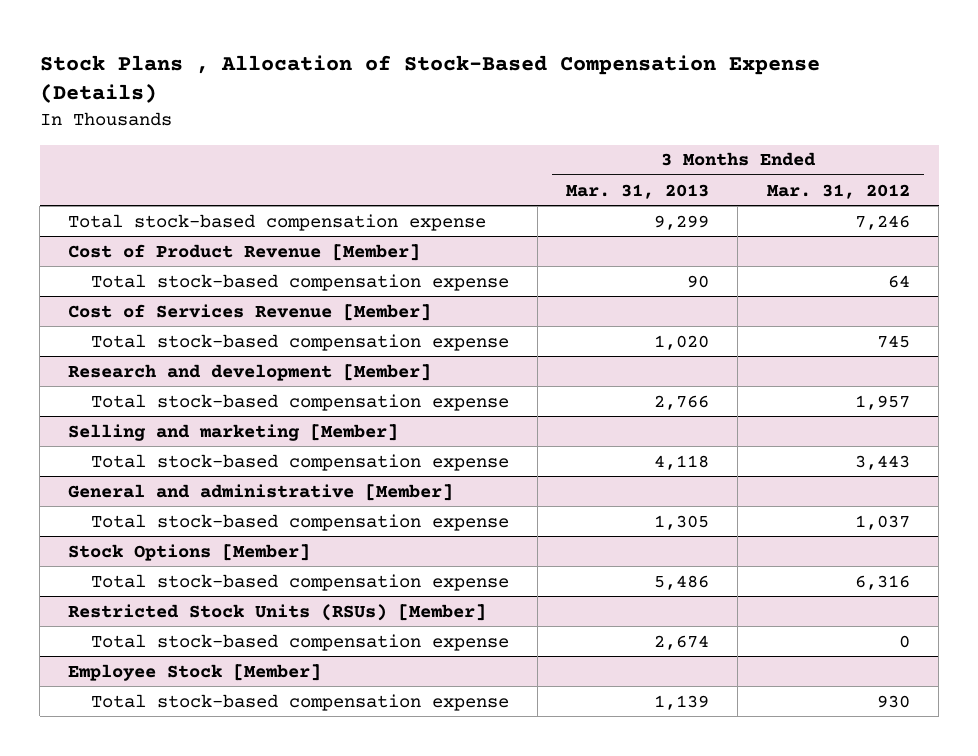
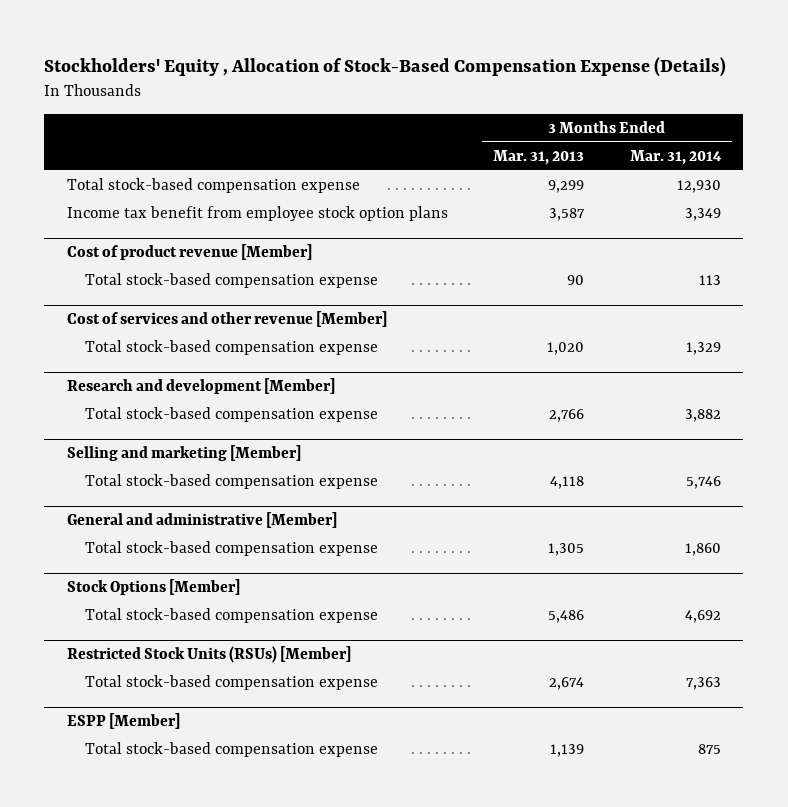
- Stock Plans , Allocation of Stock-Based Compensation Expense (Details)
+ Stockholders' Equity , Allocation of Stock-Based Compensation Expense (Details)
- | 3 Months Ended Mar. 31, 2013 | 3 Months Ended Mar. 31, 2012
+ | 3 Months Ended Mar. 31, 2013 | 3 Months Ended Mar. 31, 2014
- Cost of Product Revenue [Member]
+ Income tax benefit from employee stock option plans | 3,587 | 3,349
+ Cost of product revenue [Member]
- Cost of Services Revenue [Member]
+ Cost of services and other revenue [Member]
- Employee Stock [Member]
+ ESPP [Member]

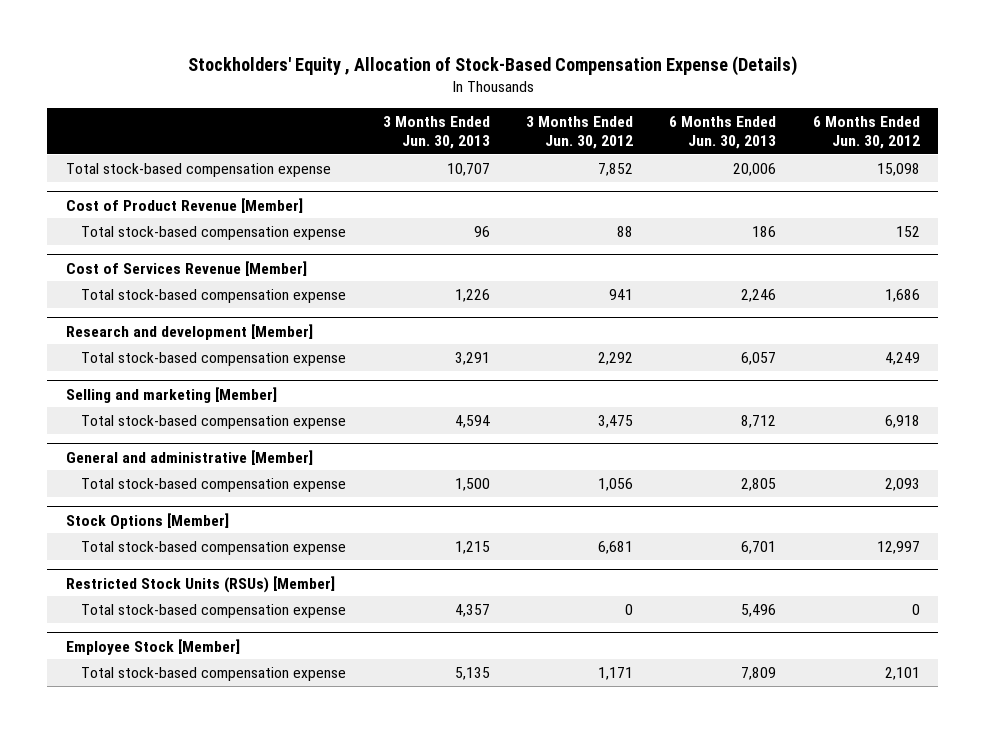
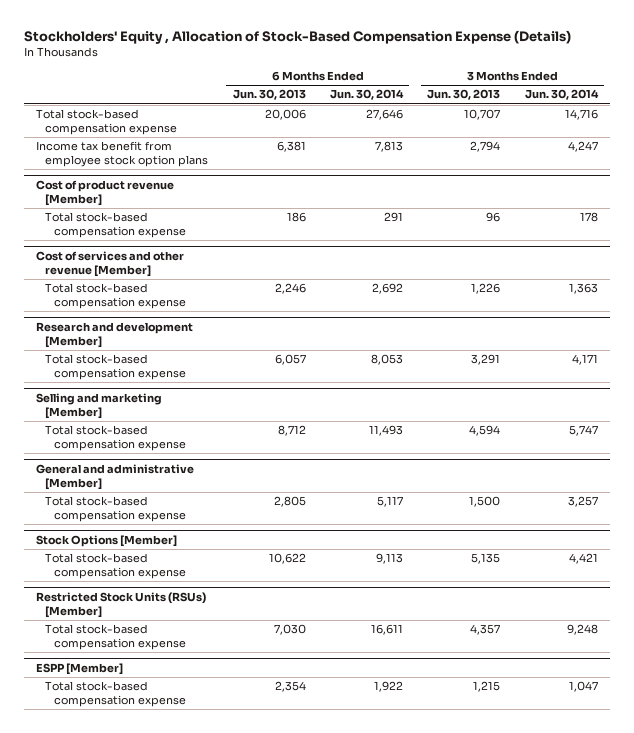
- | 3 Months Ended Jun. 30, 2013 | 3 Months Ended Jun. 30, 2012 | 6 Months Ended Jun. 30, 2013 | 6 Months Ended Jun. 30, 2012
+ | 6 Months Ended Jun. 30, 2013 | 6 Months Ended Jun. 30, 2014 | 3 Months Ended Jun. 30, 2013 | 3 Months Ended Jun. 30, 2014
- Cost of Product Revenue [Member]
+ Income tax benefit from employee stock option plans | 6,381 | 7,813 | 2,794 | 4,247
+ Cost of product revenue [Member]
- Cost of Services Revenue [Member]
+ Cost of services and other revenue [Member]
@ Stock Options [Member]
- Total stock-based compensation expense | 1,215 | 6,681 | 6,701 | 12,997
+ Total stock-based compensation expense | 10,622 | 9,113 | 5,135 | 4,421
@ Restricted Stock Units (RSUs) [Member]
- Total stock-based compensation expense | 4,357 | 0 | 5,496 | 0
- Employee Stock [Member]
- Total stock-based compensation expense | 5,135 | 1,171 | 7,809 | 2,101
@ Restricted Stock Units (RSUs) [Member]
+ Total stock-based compensation expense | 7,030 | 16,611 | 4,357 | 9,248
+ ESPP [Member]
+ Total stock-based compensation expense | 2,354 | 1,922 | 1,215 | 1,047

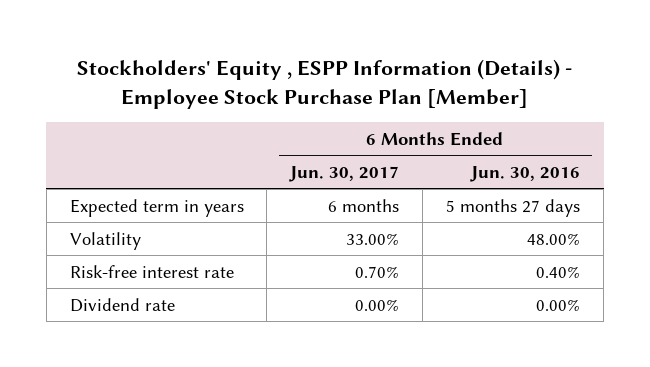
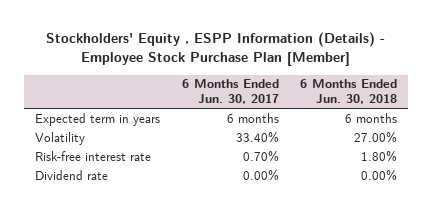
- | 6 Months Ended Jun. 30, 2017 | 6 Months Ended Jun. 30, 2016
+ | 6 Months Ended Jun. 30, 2017 | 6 Months Ended Jun. 30, 2018
- Volatility | 33.00% | 48.00%
+ Volatility | 33.40% | 27.00%

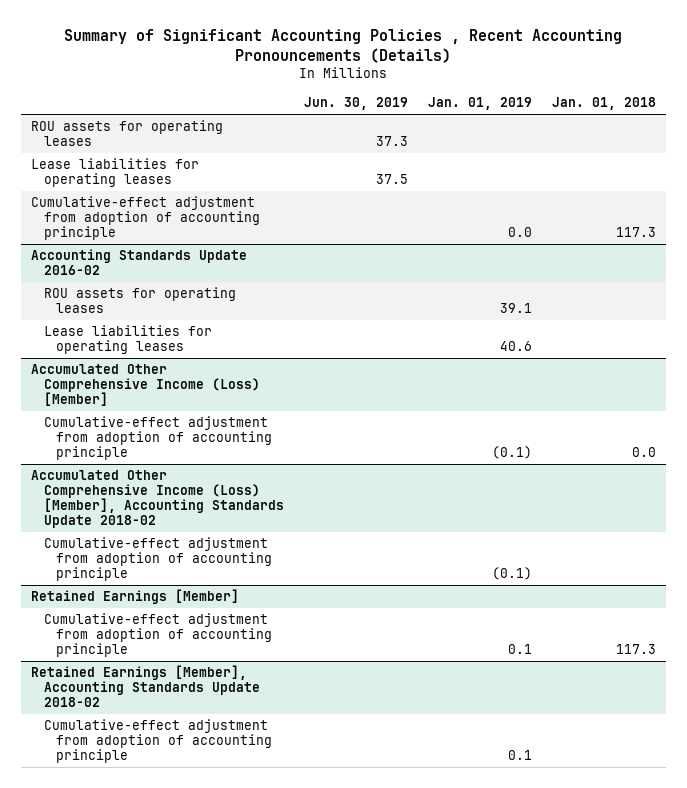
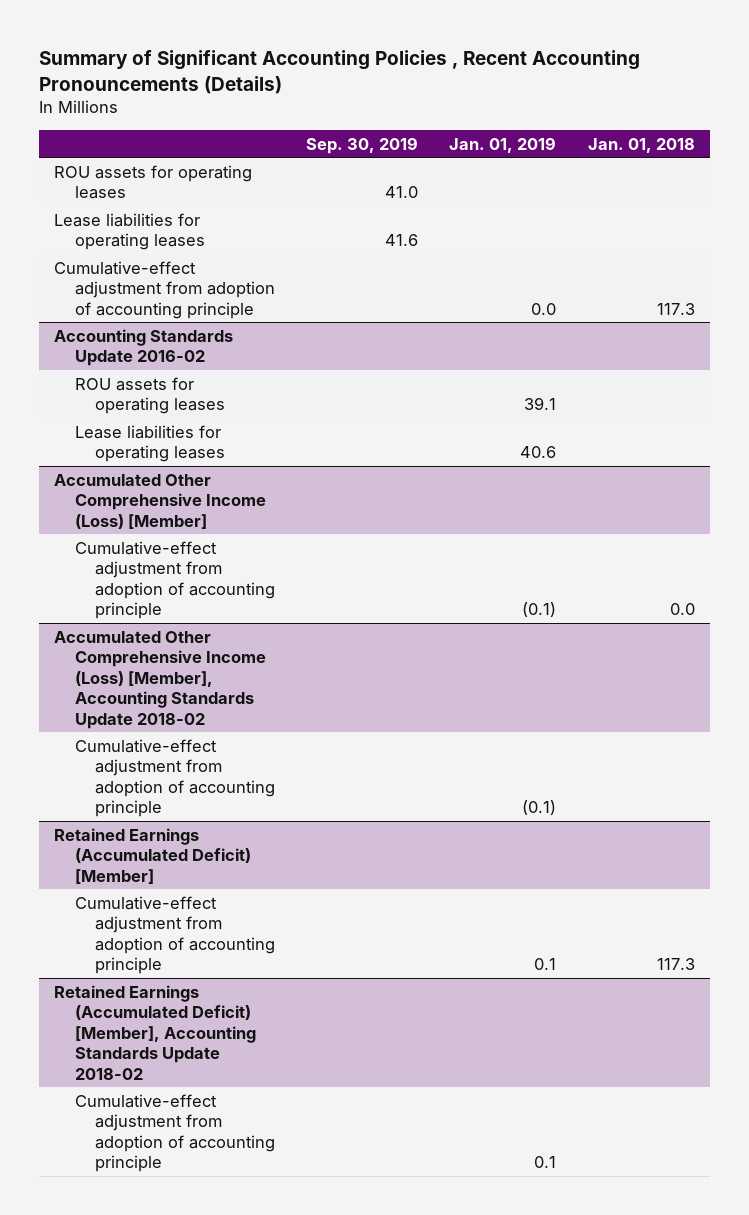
- | Jun. 30, 2019 | Jan. 01, 2019 | Jan. 01, 2018
+ | Sep. 30, 2019 | Jan. 01, 2019 | Jan. 01, 2018
- Retained Earnings [Member]
+ Retained Earnings (Accumulated Deficit) [Member]
- Retained Earnings [Member], Accounting Standards Update 2018-02
+ Retained Earnings (Accumulated Deficit) [Member], Accounting Standards Update 2018-02

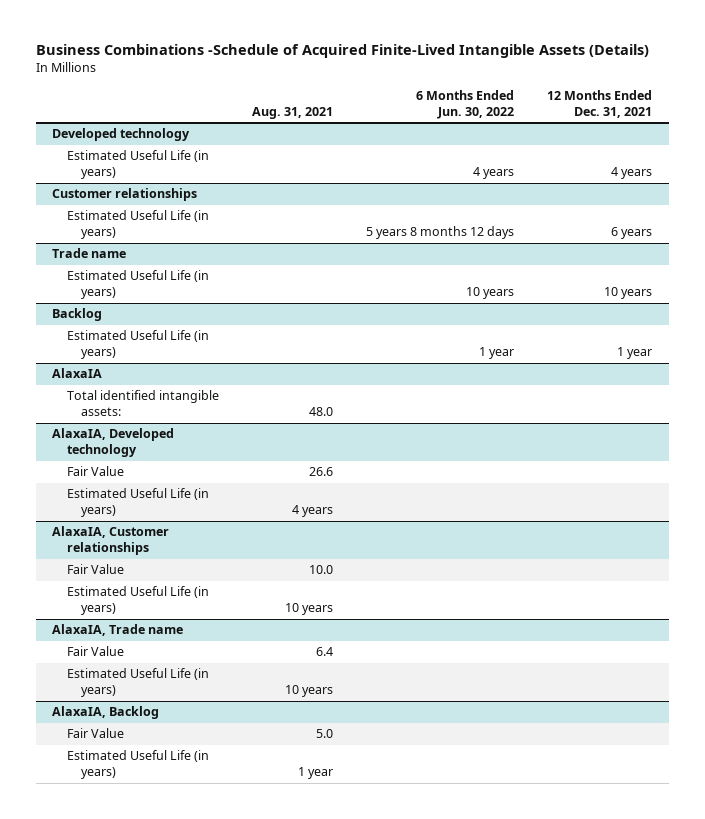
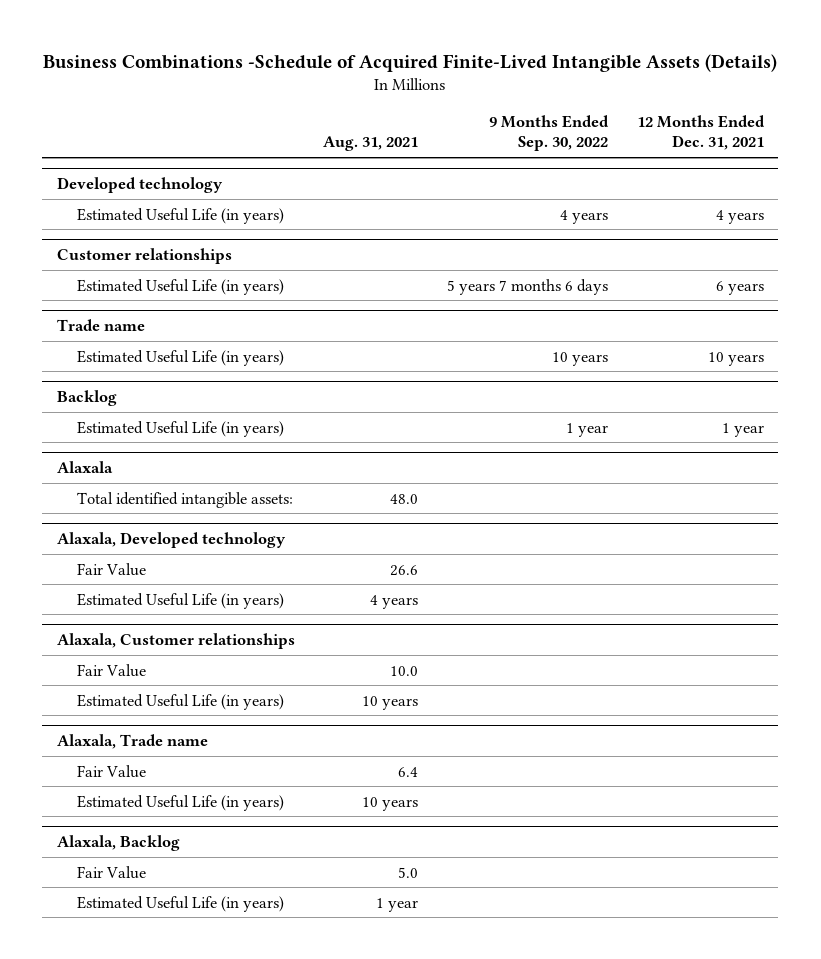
- | Aug. 31, 2021 | 6 Months Ended Jun. 30, 2022 | 12 Months Ended Dec. 31, 2021
+ | Aug. 31, 2021 | 9 Months Ended Sep. 30, 2022 | 12 Months Ended Dec. 31, 2021
- AlaxaIA
+ Alaxala
- AlaxaIA, Developed technology
+ Alaxala, Developed technology
- AlaxaIA, Customer relationships
+ Alaxala, Customer relationships
- AlaxaIA, Trade name
+ Alaxala, Trade name
- AlaxaIA, Backlog
+ Alaxala, Backlog

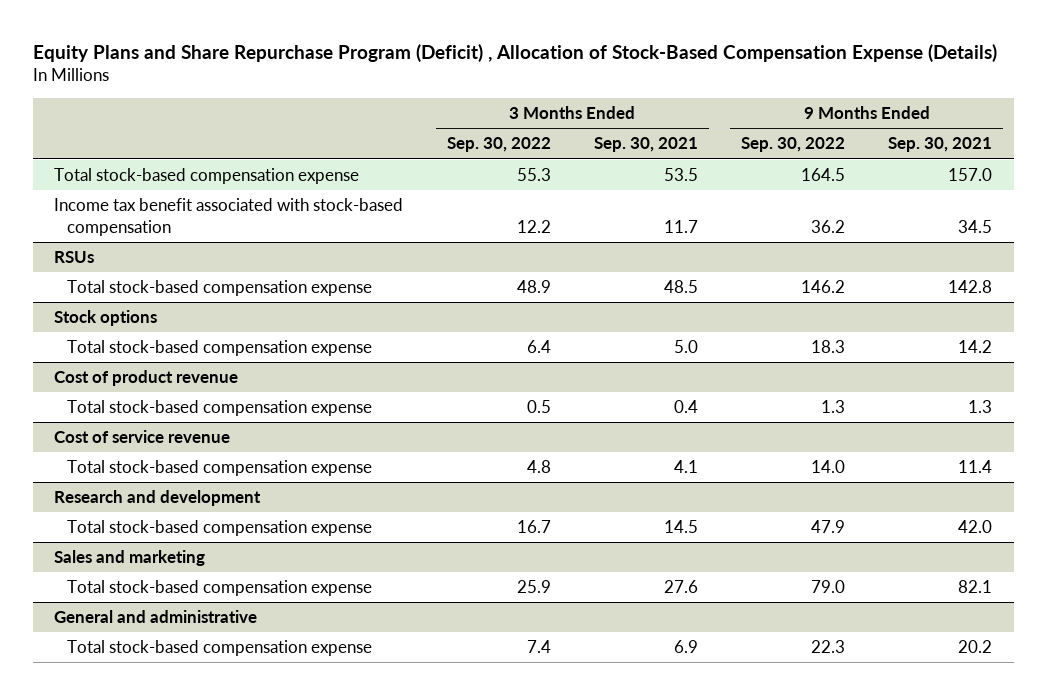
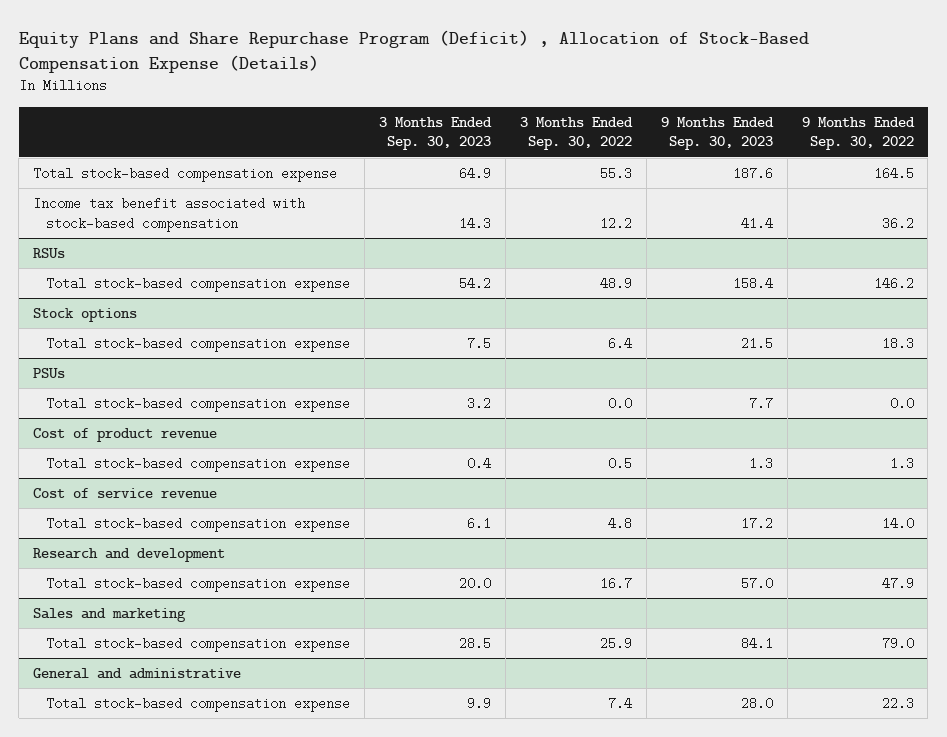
- | 3 Months Ended Sep. 30, 2022 | 3 Months Ended Sep. 30, 2021 | 9 Months Ended Sep. 30, 2022 | 9 Months Ended Sep. 30, 2021
+ | 3 Months Ended Sep. 30, 2023 | 3 Months Ended Sep. 30, 2022 | 9 Months Ended Sep. 30, 2023 | 9 Months Ended Sep. 30, 2022
+ PSUs
+ Total stock-based compensation expense | 3.2 | 0.0 | 7.7 | 0.0

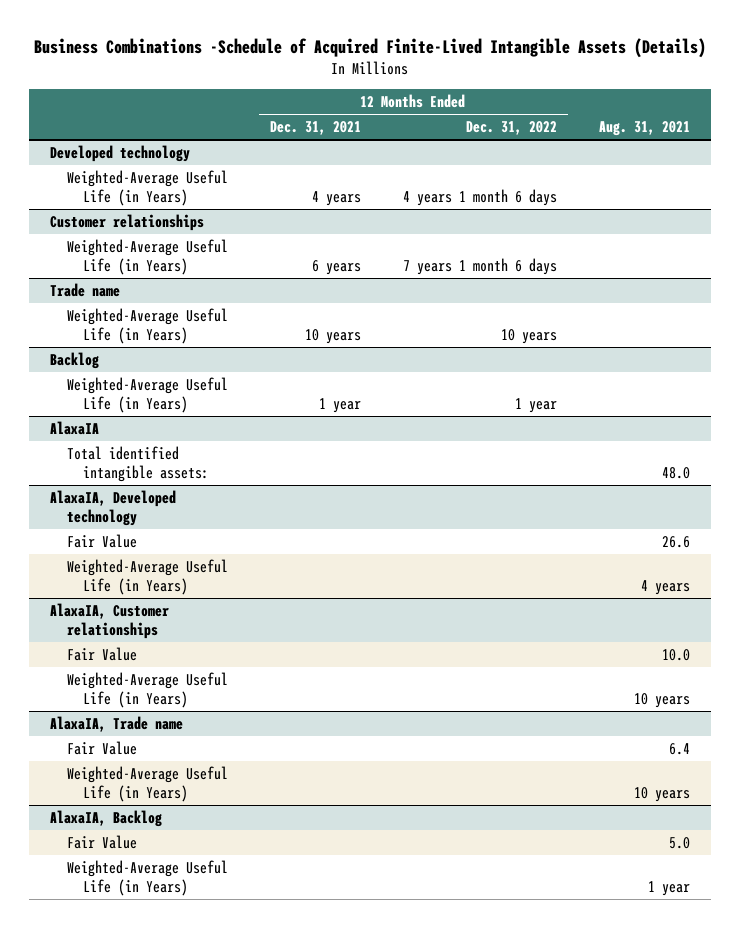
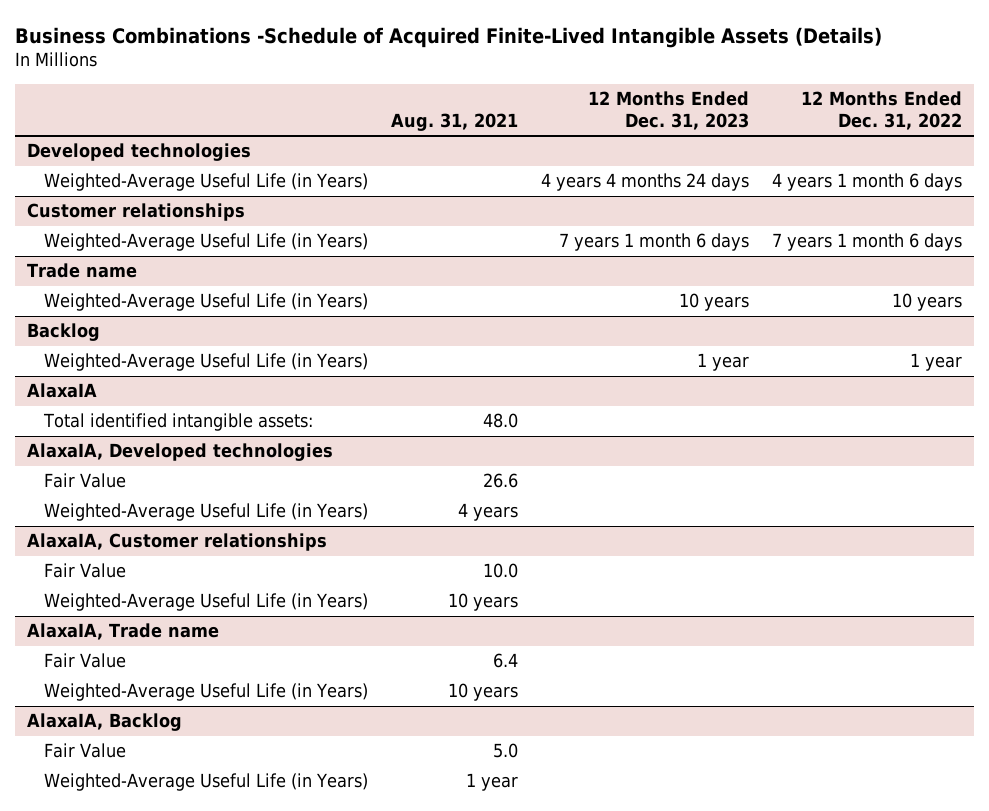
- | 12 Months Ended Dec. 31, 2021 | 12 Months Ended Dec. 31, 2022 | Aug. 31, 2021
+ | Aug. 31, 2021 | 12 Months Ended Dec. 31, 2023 | 12 Months Ended Dec. 31, 2022
- Developed technology
+ Developed technologies
- AlaxaIA, Developed technology
+ AlaxaIA, Developed technologies

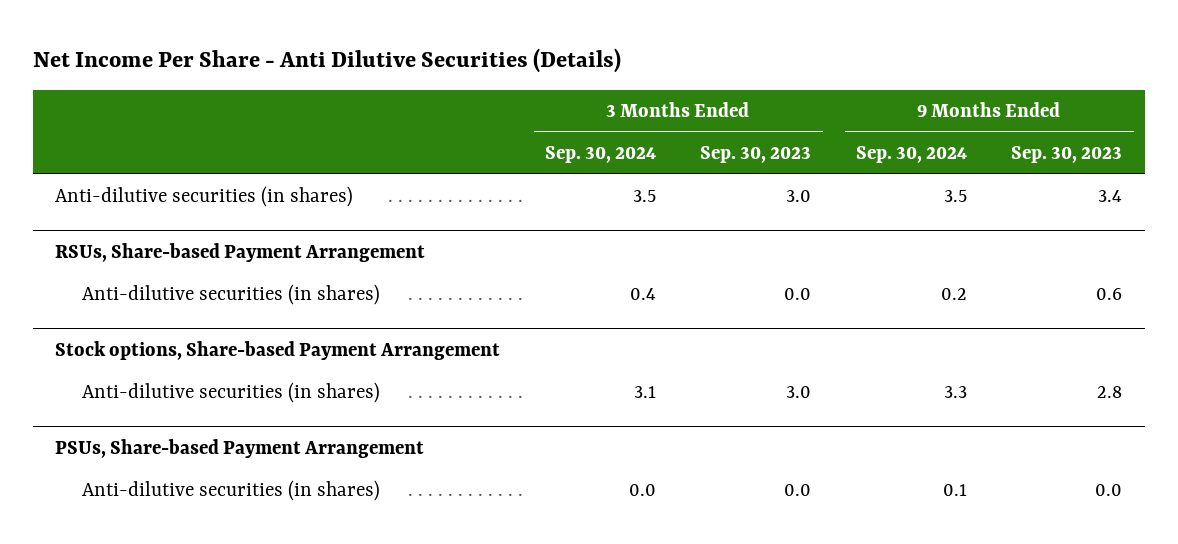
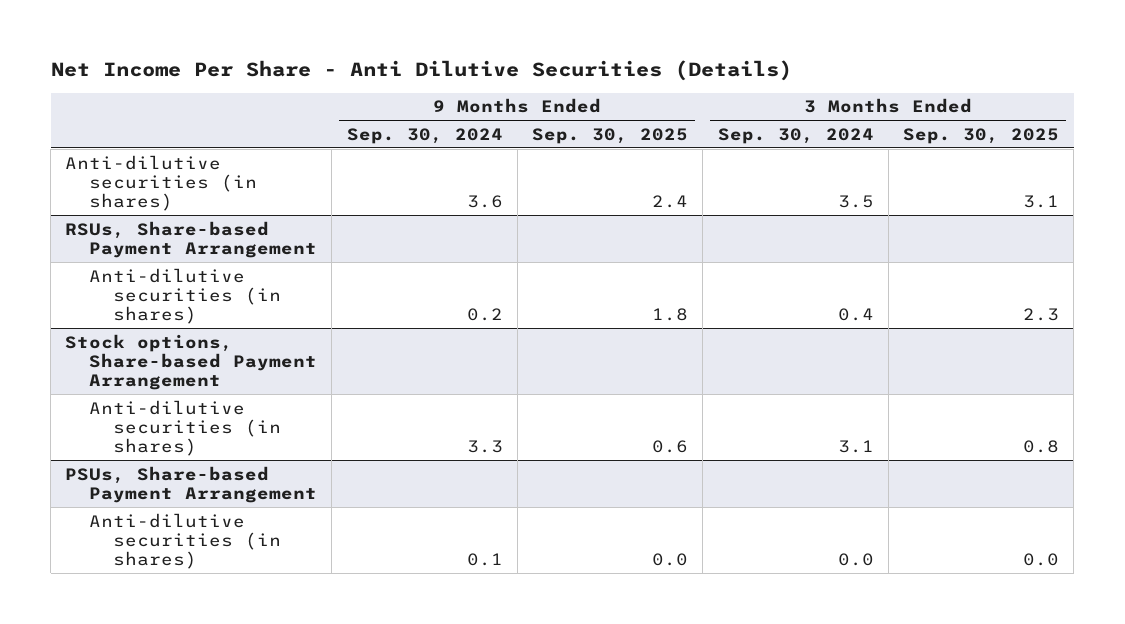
- | 3 Months Ended Sep. 30, 2024 | 3 Months Ended Sep. 30, 2023 | 9 Months Ended Sep. 30, 2024 | 9 Months Ended Sep. 30, 2023
+ | 9 Months Ended Sep. 30, 2024 | 9 Months Ended Sep. 30, 2025 | 3 Months Ended Sep. 30, 2024 | 3 Months Ended Sep. 30, 2025
- Anti-dilutive securities (in shares) | 3.5 | 3.0 | 3.5 | 3.4
+ Anti-dilutive securities (in shares) | 3.6 | 2.4 | 3.5 | 3.1

